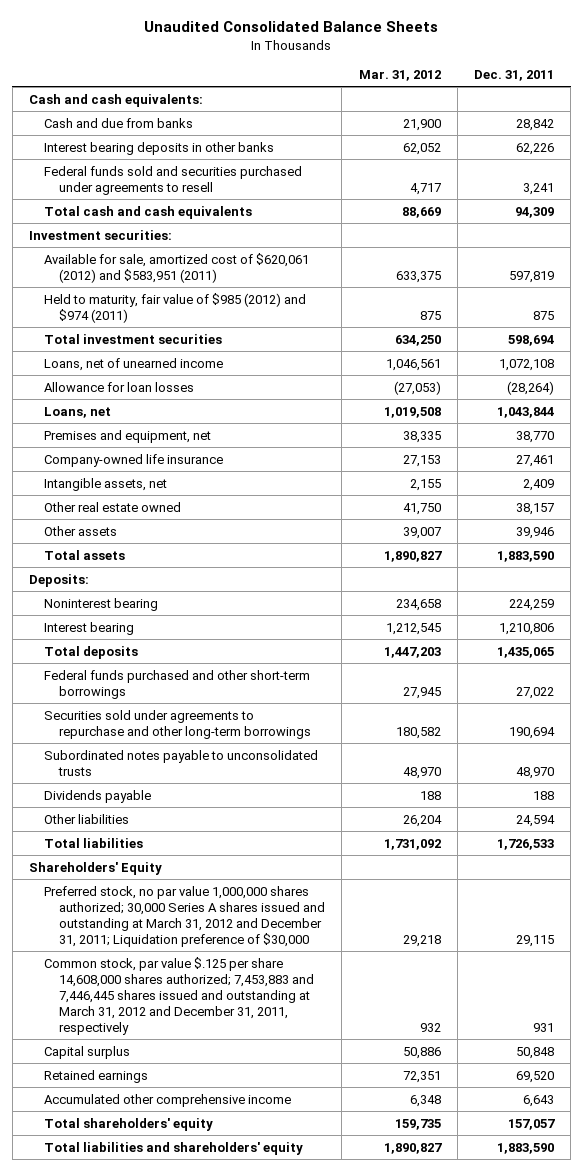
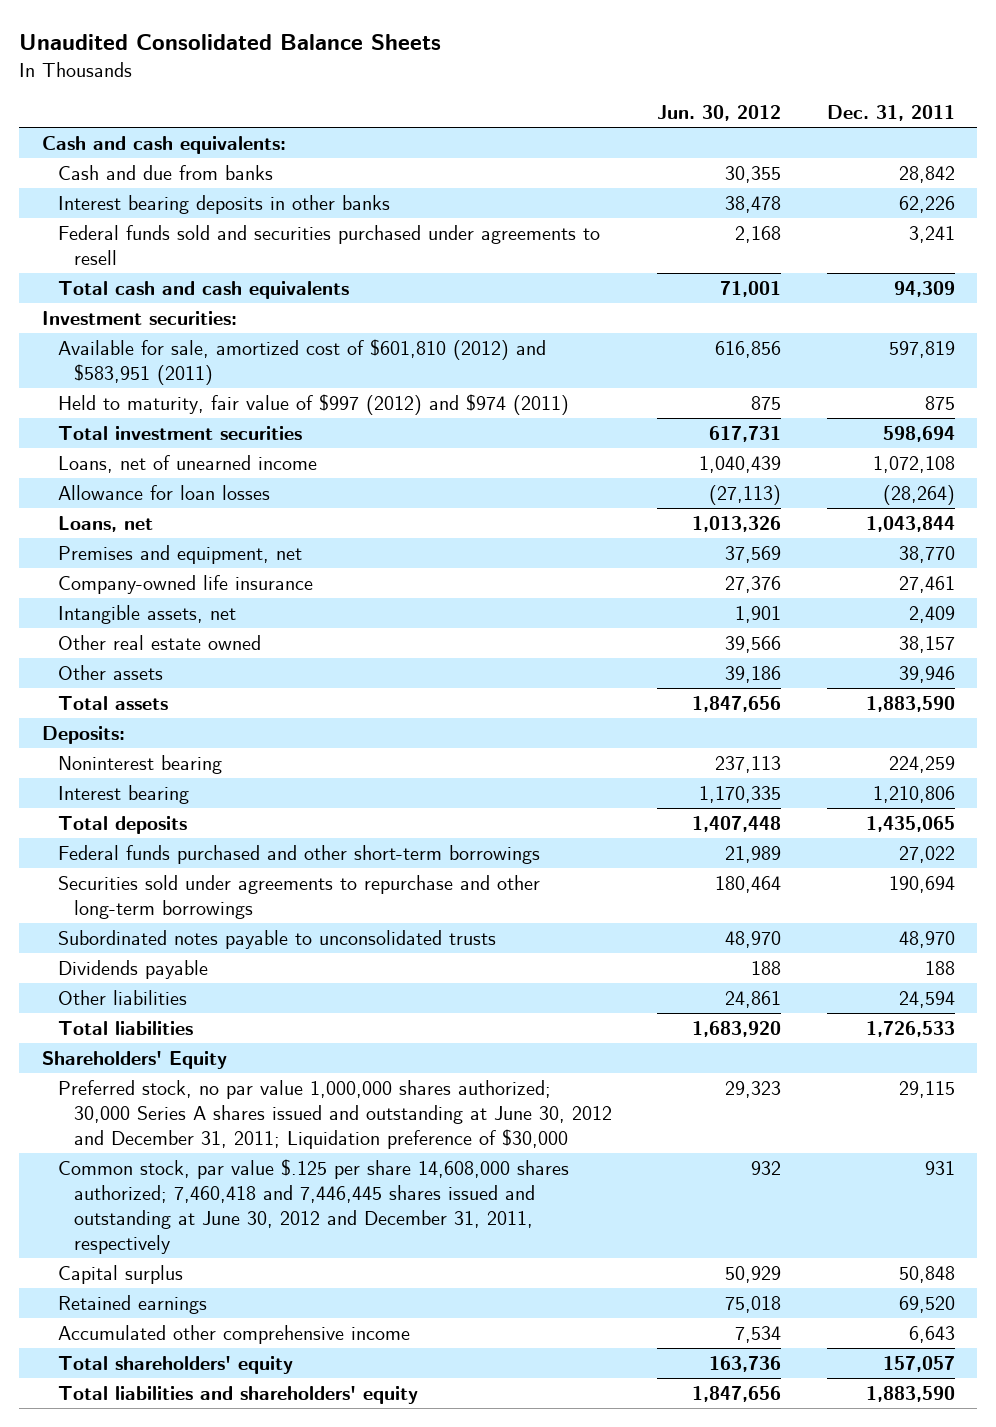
- | Mar. 31, 2012 | Dec. 31, 2011
+ | Jun. 30, 2012 | Dec. 31, 2011
- Available for sale, amortized cost of $620,061 (2012) and $583,951 (2011) | 633,375 | 597,819
- Held to maturity, fair value of $985 (2012) and $974 (2011) | 875 | 875
+ Available for sale, amortized cost of $601,810 (2012) and $583,951 (2011) | 616,856 | 597,819
+ Held to maturity, fair value of $997 (2012) and $974 (2011) | 875 | 875
- Preferred stock, no par value 1,000,000 shares authorized; 30,000 Series A shares issued and outstanding at March 31, 2012 and December 31, 2011; Liquidation preference of $30,000 | 29,218 | 29,115
- Common stock, par value $.125 per share 14,608,000 shares authorized; 7,453,883 and 7,446,445 shares issued and outstanding at March 31, 2012 and December 31, 2011, respectively | 932 | 931
+ Preferred stock, no par value 1,000,000 shares authorized; 30,000 Series A shares issued and outstanding at June 30, 2012 and December 31, 2011; Liquidation preference of $30,000 | 29,323 | 29,115
+ Common stock, par value $.125 per share 14,608,000 shares authorized; 7,460,418 and 7,446,445 shares issued and outstanding at June 30, 2012 and December 31, 2011, respectively | 932 | 931

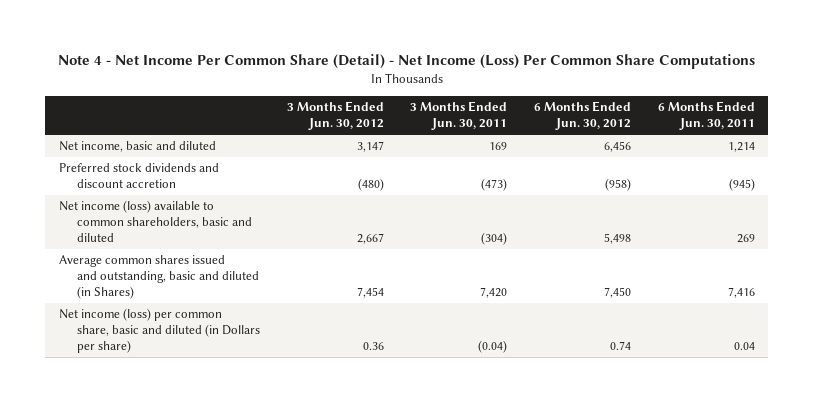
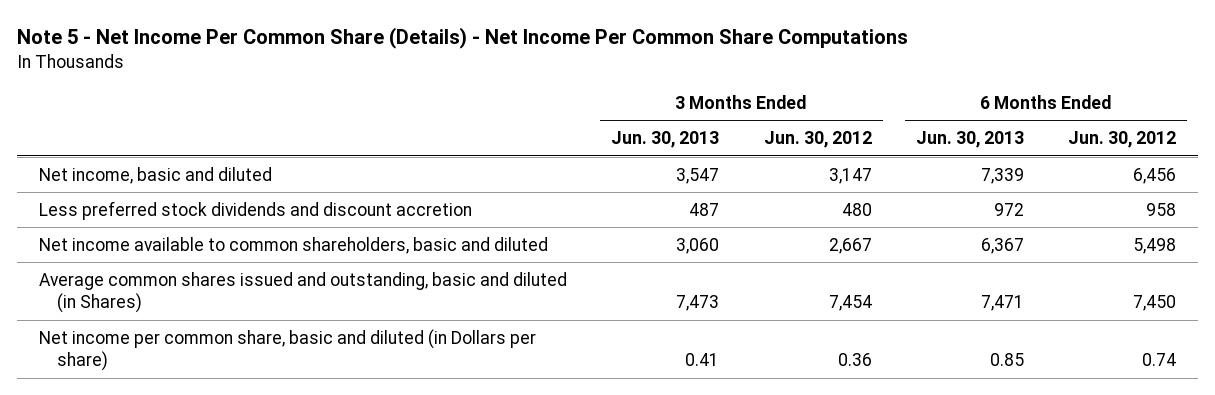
- Note 4 - Net Income Per Common Share (Detail) - Net Income (Loss) Per Common Share Computations
+ Note 5 - Net Income Per Common Share (Details) - Net Income Per Common Share Computations
- | 3 Months Ended Jun. 30, 2012 | 3 Months Ended Jun. 30, 2011 | 6 Months Ended Jun. 30, 2012 | 6 Months Ended Jun. 30, 2011
+ | 3 Months Ended Jun. 30, 2013 | 3 Months Ended Jun. 30, 2012 | 6 Months Ended Jun. 30, 2013 | 6 Months Ended Jun. 30, 2012
- Preferred stock dividends and discount accretion | (480) | (473) | (958) | (945)
- Net income (loss) available to common shareholders, basic and diluted | 2,667 | (304) | 5,498 | 269
+ Less preferred stock dividends and discount accretion | 487 | 480 | 972 | 958
+ Net income available to common shareholders, basic and diluted | 3,060 | 2,667 | 6,367 | 5,498
- Net income (loss) per common share, basic and diluted (in Dollars per share) | 0.36 | (0.04) | 0.74 | 0.04
+ Net income per common share, basic and diluted (in Dollars per share) | 0.41 | 0.36 | 0.85 | 0.74

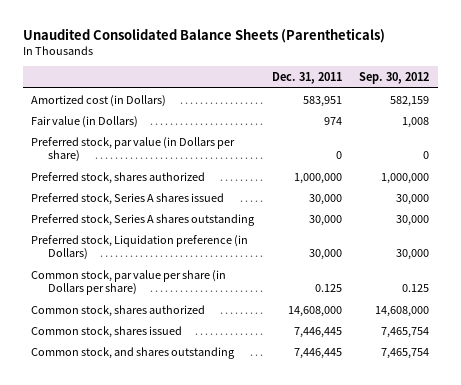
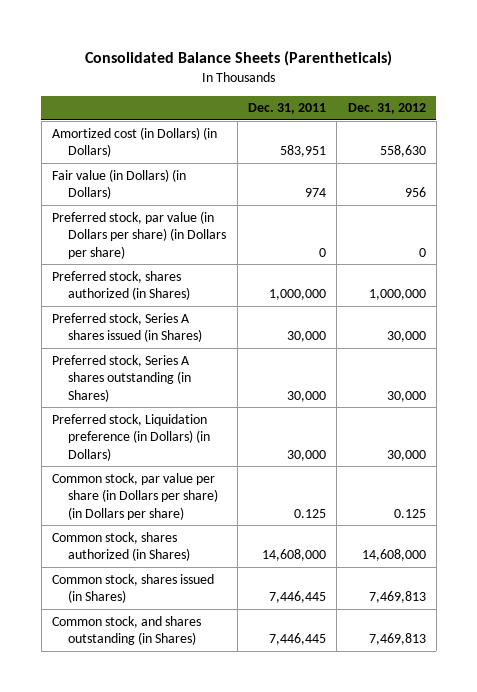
- Unaudited Consolidated Balance Sheets (Parentheticals)
+ Consolidated Balance Sheets (Parentheticals)
- | Dec. 31, 2011 | Sep. 30, 2012
+ | Dec. 31, 2011 | Dec. 31, 2012
- Amortized cost (in Dollars) | 583,951 | 582,159
- Fair value (in Dollars) | 974 | 1,008
- Preferred stock, par value (in Dollars per share) | 0 | 0
- Preferred stock, shares authorized | 1,000,000 | 1,000,000
- Preferred stock, Series A shares issued | 30,000 | 30,000
- Preferred stock, Series A shares outstanding | 30,000 | 30,000
- Preferred stock, Liquidation preference (in Dollars) | 30,000 | 30,000
- Common stock, par value per share (in Dollars per share) | 0.125 | 0.125
- Common stock, shares authorized | 14,608,000 | 14,608,000
- Common stock, shares issued | 7,446,445 | 7,465,754
- Common stock, and shares outstanding | 7,446,445 | 7,465,754
+ Amortized cost (in Dollars) (in Dollars) | 583,951 | 558,630
+ Fair value (in Dollars) (in Dollars) | 974 | 956
+ Preferred stock, par value (in Dollars per share) (in Dollars per share) | 0 | 0
+ Preferred stock, shares authorized (in Shares) | 1,000,000 | 1,000,000
+ Preferred stock, Series A shares issued (in Shares) | 30,000 | 30,000
+ Preferred stock, Series A shares outstanding (in Shares) | 30,000 | 30,000
+ Preferred stock, Liquidation preference (in Dollars) (in Dollars) | 30,000 | 30,000
+ Common stock, par value per share (in Dollars per share) (in Dollars per share) | 0.125 | 0.125
+ Common stock, shares authorized (in Shares) | 14,608,000 | 14,608,000
+ Common stock, shares issued (in Shares) | 7,446,445 | 7,469,813
+ Common stock, and shares outstanding (in Shares) | 7,446,445 | 7,469,813

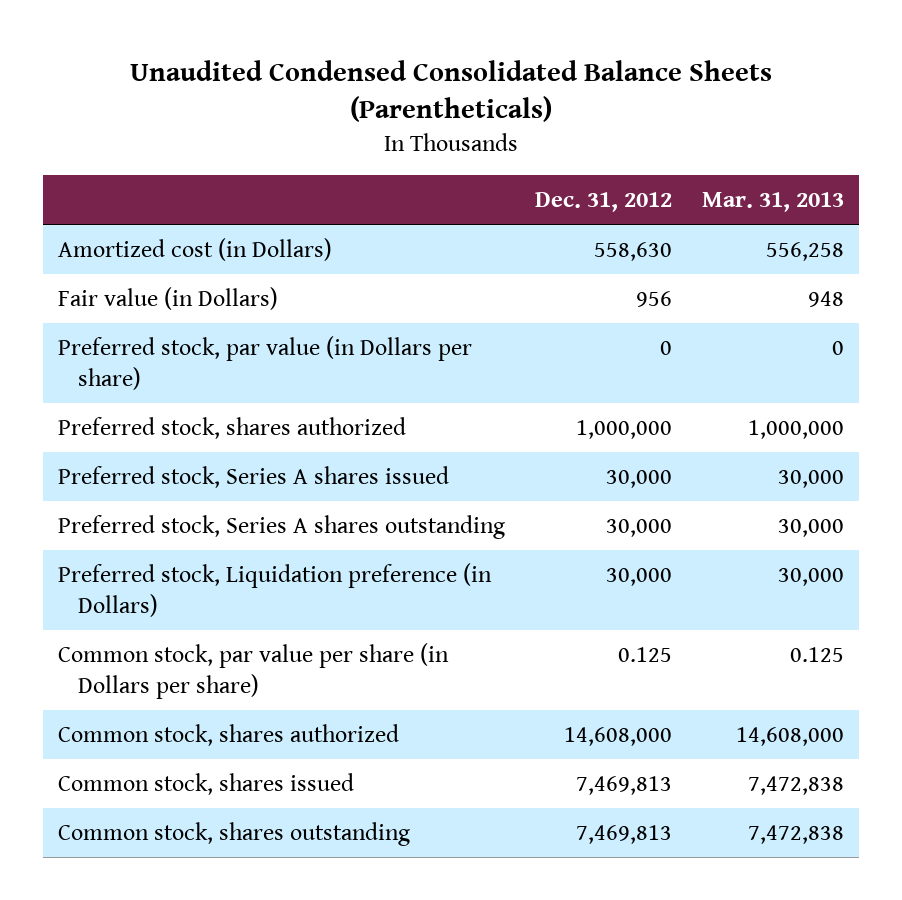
- Consolidated Balance Sheets (Parentheticals)
+ Unaudited Condensed Consolidated Balance Sheets (Parentheticals)
- | Dec. 31, 2011 | Dec. 31, 2012
+ | Dec. 31, 2012 | Mar. 31, 2013
- Amortized cost (in Dollars) (in Dollars) | 583,951 | 558,630
- Fair value (in Dollars) (in Dollars) | 974 | 956
- Preferred stock, par value (in Dollars per share) (in Dollars per share) | 0 | 0
- Preferred stock, shares authorized (in Shares) | 1,000,000 | 1,000,000
- Preferred stock, Series A shares issued (in Shares) | 30,000 | 30,000
- Preferred stock, Series A shares outstanding (in Shares) | 30,000 | 30,000
- Preferred stock, Liquidation preference (in Dollars) (in Dollars) | 30,000 | 30,000
- Common stock, par value per share (in Dollars per share) (in Dollars per share) | 0.125 | 0.125
- Common stock, shares authorized (in Shares) | 14,608,000 | 14,608,000
- Common stock, shares issued (in Shares) | 7,446,445 | 7,469,813
- Common stock, and shares outstanding (in Shares) | 7,446,445 | 7,469,813
+ Amortized cost (in Dollars) | 558,630 | 556,258
+ Fair value (in Dollars) | 956 | 948
+ Preferred stock, par value (in Dollars per share) | 0 | 0
+ Preferred stock, shares authorized | 1,000,000 | 1,000,000
+ Preferred stock, Series A shares issued | 30,000 | 30,000
+ Preferred stock, Series A shares outstanding | 30,000 | 30,000
+ Preferred stock, Liquidation preference (in Dollars) | 30,000 | 30,000
+ Common stock, par value per share (in Dollars per share) | 0.125 | 0.125
+ Common stock, shares authorized | 14,608,000 | 14,608,000
+ Common stock, shares issued | 7,469,813 | 7,472,838
+ Common stock, shares outstanding | 7,469,813 | 7,472,838

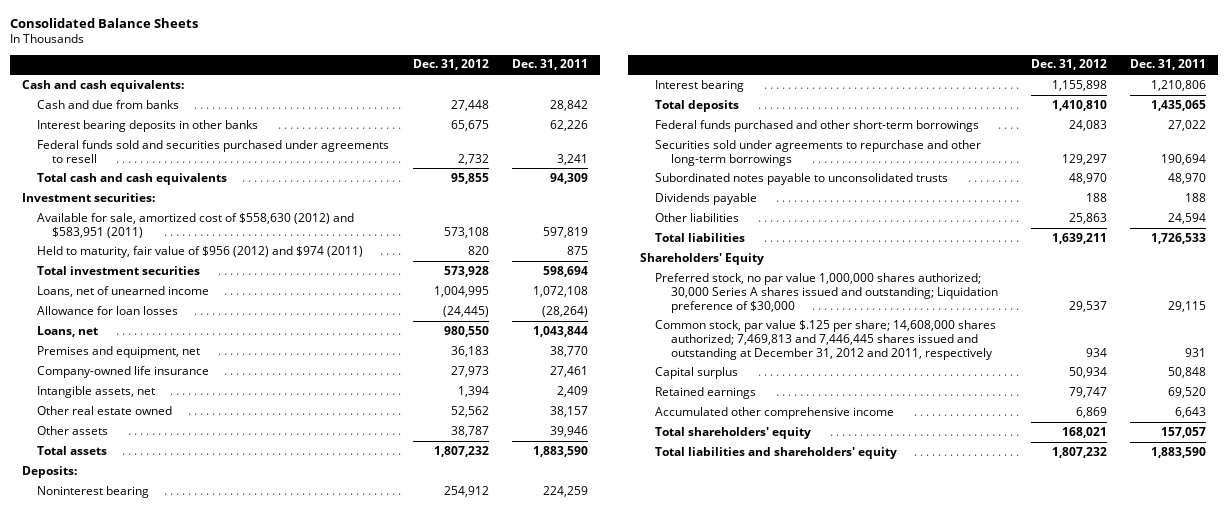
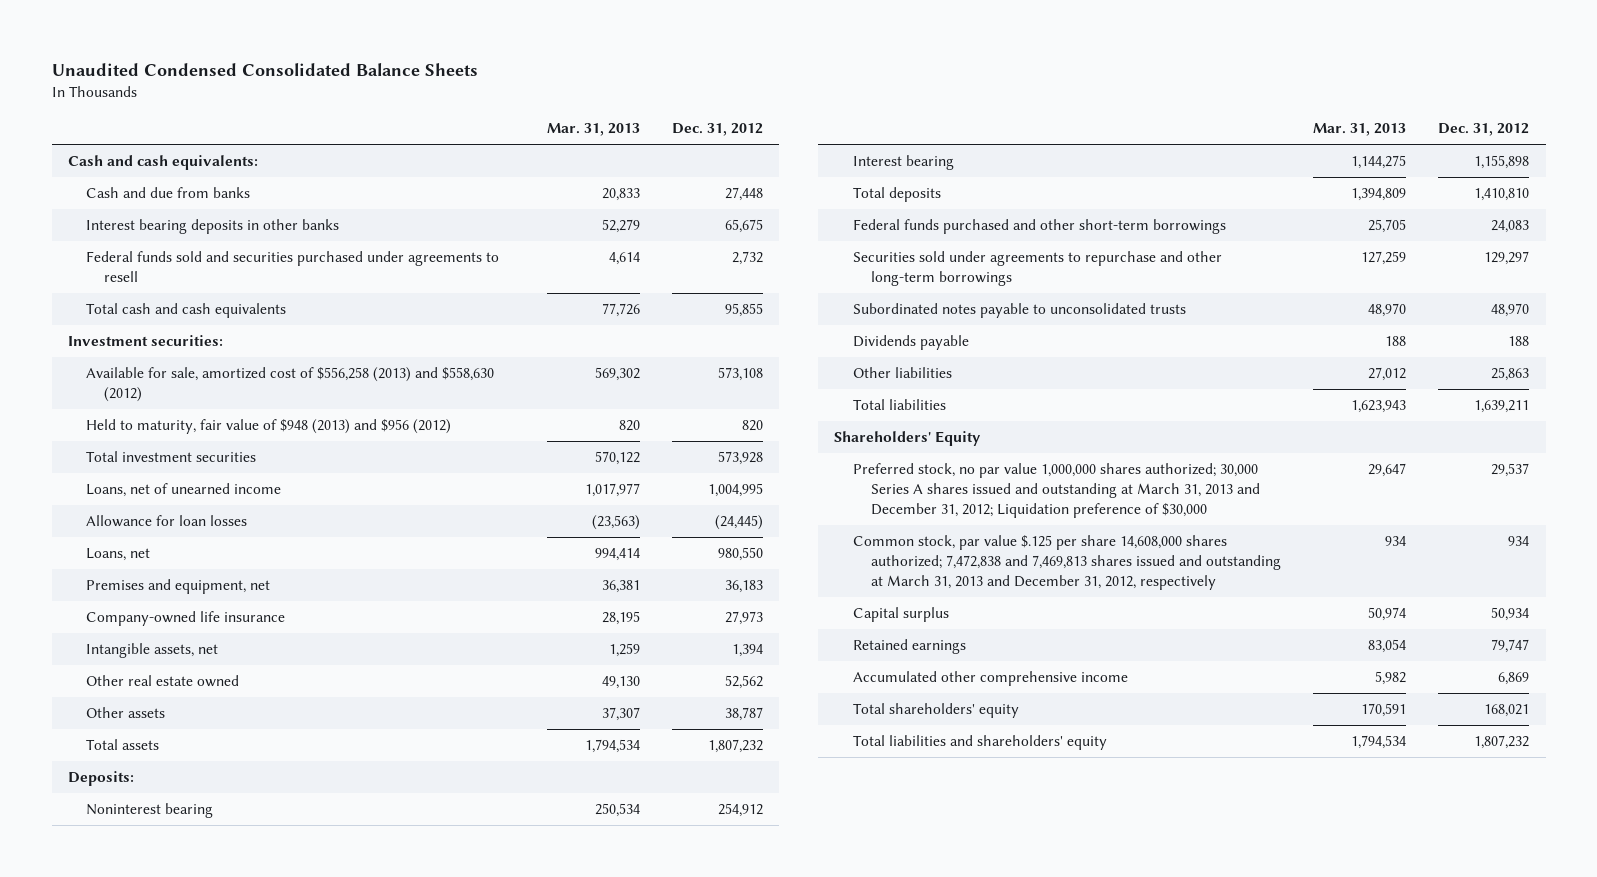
- Consolidated Balance Sheets
+ Unaudited Condensed Consolidated Balance Sheets
- | Dec. 31, 2012 | Dec. 31, 2011
+ | Mar. 31, 2013 | Dec. 31, 2012
- Available for sale, amortized cost of $558,630 (2012) and $583,951 (2011) | 573,108 | 597,819
- Held to maturity, fair value of $956 (2012) and $974 (2011) | 820 | 875
+ Available for sale, amortized cost of $556,258 (2013) and $558,630 (2012) | 569,302 | 573,108
+ Held to maturity, fair value of $948 (2013) and $956 (2012) | 820 | 820
- Preferred stock, no par value 1,000,000 shares authorized; 30,000 Series A shares issued and outstanding; Liquidation preference of $30,000 | 29,537 | 29,115
- Common stock, par value $.125 per share; 14,608,000 shares authorized; 7,469,813 and 7,446,445 shares issued and outstanding at December 31, 2012 and 2011, respectively | 934 | 931
+ Preferred stock, no par value 1,000,000 shares authorized; 30,000 Series A shares issued and outstanding at March 31, 2013 and December 31, 2012; Liquidation preference of $30,000 | 29,647 | 29,537
+ Common stock, par value $.125 per share 14,608,000 shares authorized; 7,472,838 and 7,469,813 shares issued and outstanding at March 31, 2013 and December 31, 2012, respectively | 934 | 934

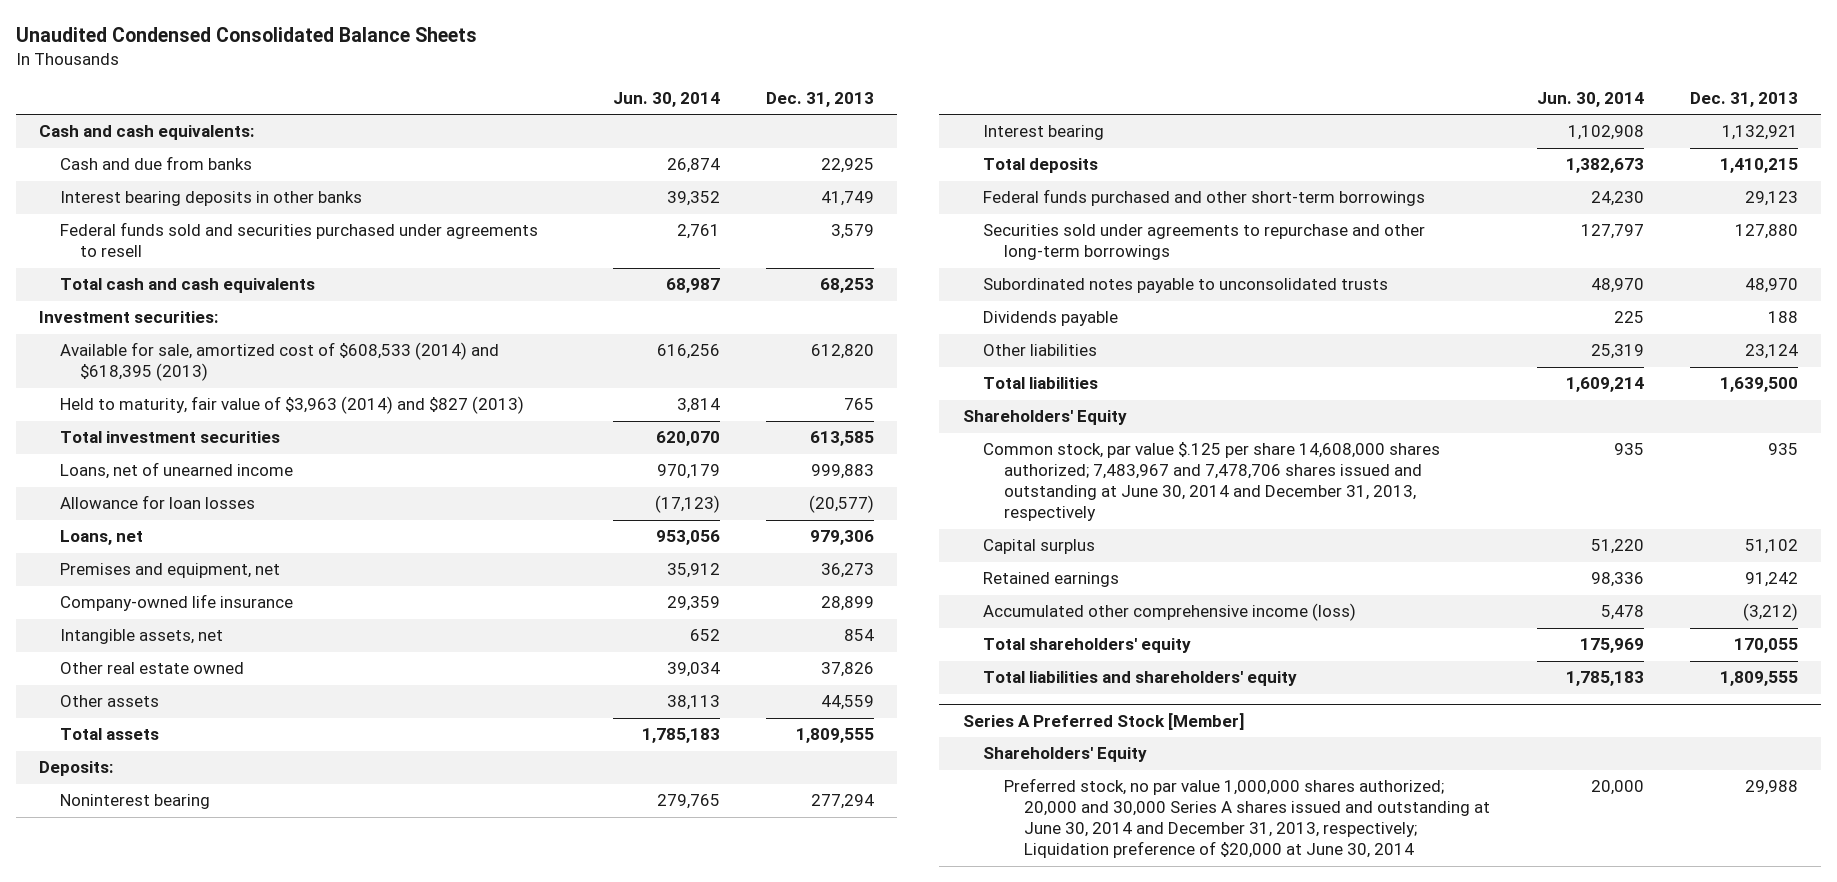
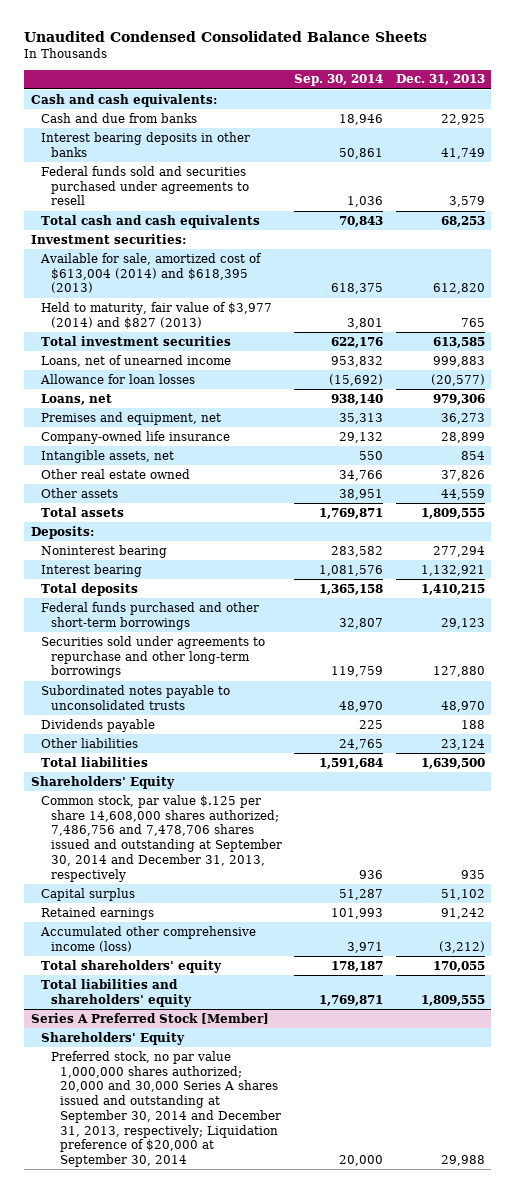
- | Jun. 30, 2014 | Dec. 31, 2013
+ | Sep. 30, 2014 | Dec. 31, 2013
- Available for sale, amortized cost of $608,533 (2014) and $618,395 (2013) | 616,256 | 612,820
- Held to maturity, fair value of $3,963 (2014) and $827 (2013) | 3,814 | 765
+ Available for sale, amortized cost of $613,004 (2014) and $618,395 (2013) | 618,375 | 612,820
+ Held to maturity, fair value of $3,977 (2014) and $827 (2013) | 3,801 | 765
- Common stock, par value $.125 per share 14,608,000 shares authorized; 7,483,967 and 7,478,706 shares issued and outstanding at June 30, 2014 and December 31, 2013, respectively | 935 | 935
+ Common stock, par value $.125 per share 14,608,000 shares authorized; 7,486,756 and 7,478,706 shares issued and outstanding at September 30, 2014 and December 31, 2013, respectively | 936 | 935
@ Series A Preferred Stock [Member]
- Preferred stock, no par value 1,000,000 shares authorized; 20,000 and 30,000 Series A shares issued and outstanding at June 30, 2014 and December 31, 2013, respectively; Liquidation preference of $20,000 at June 30, 2014 | 20,000 | 29,988
+ Preferred stock, no par value 1,000,000 shares authorized; 20,000 and 30,000 Series A shares issued and outstanding at September 30, 2014 and December 31, 2013, respectively; Liquidation preference of $20,000 at September 30, 2014 | 20,000 | 29,988

